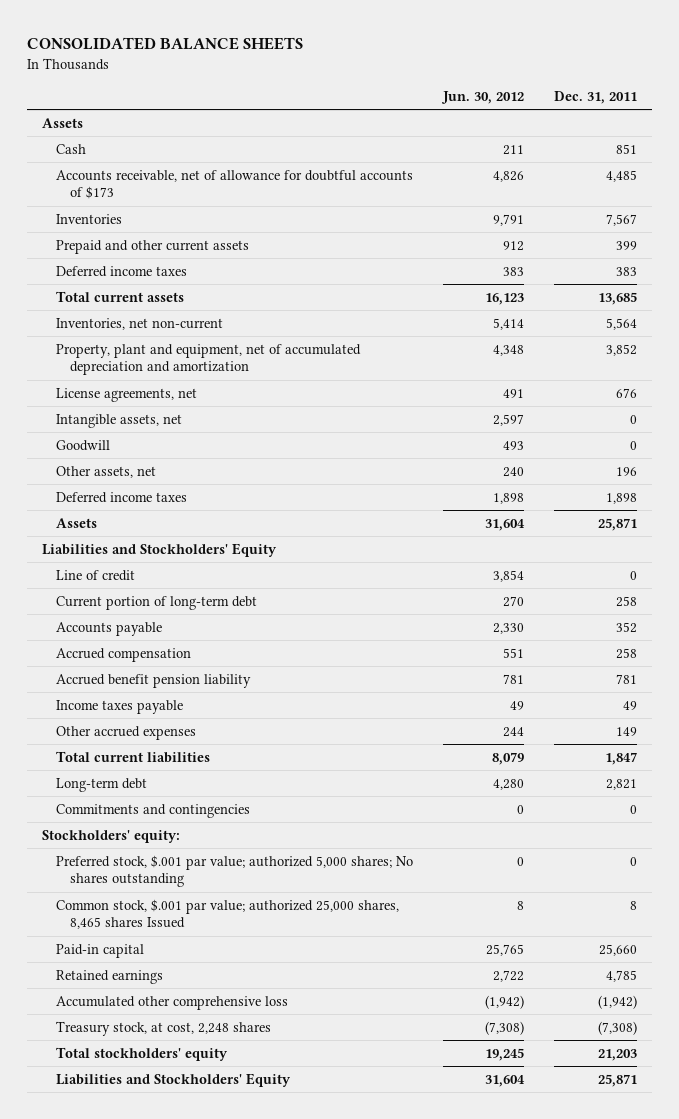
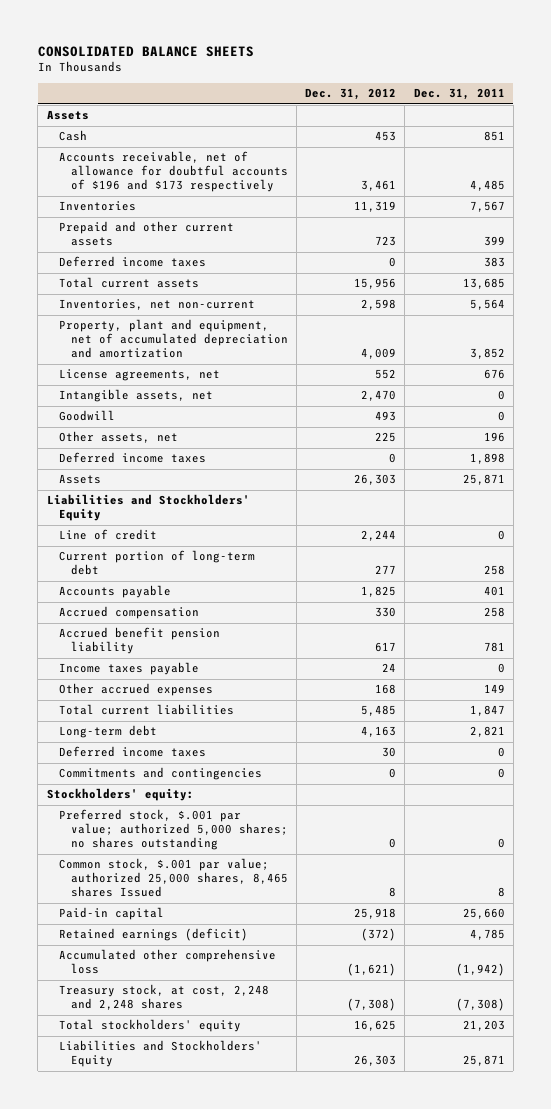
- | Jun. 30, 2012 | Dec. 31, 2011
+ | Dec. 31, 2012 | Dec. 31, 2011
- Accounts receivable, net of allowance for doubtful accounts of $173 | 4,826 | 4,485
+ Accounts receivable, net of allowance for doubtful accounts of $196 and $173 respectively | 3,461 | 4,485
- Accounts payable | 2,330 | 352
+ Accounts payable | 1,825 | 401
- Income taxes payable | 49 | 49
+ Income taxes payable | 24 | 0
+ Deferred income taxes | 30 | 0
- Preferred stock, $.001 par value; authorized 5,000 shares; No shares outstanding | 0 | 0
+ Preferred stock, $.001 par value; authorized 5,000 shares; no shares outstanding | 0 | 0
- Retained earnings | 2,722 | 4,785
+ Retained earnings (deficit) | (372) | 4,785
- Treasury stock, at cost, 2,248 shares | (7,308) | (7,308)
+ Treasury stock, at cost, 2,248 and 2,248 shares | (7,308) | (7,308)

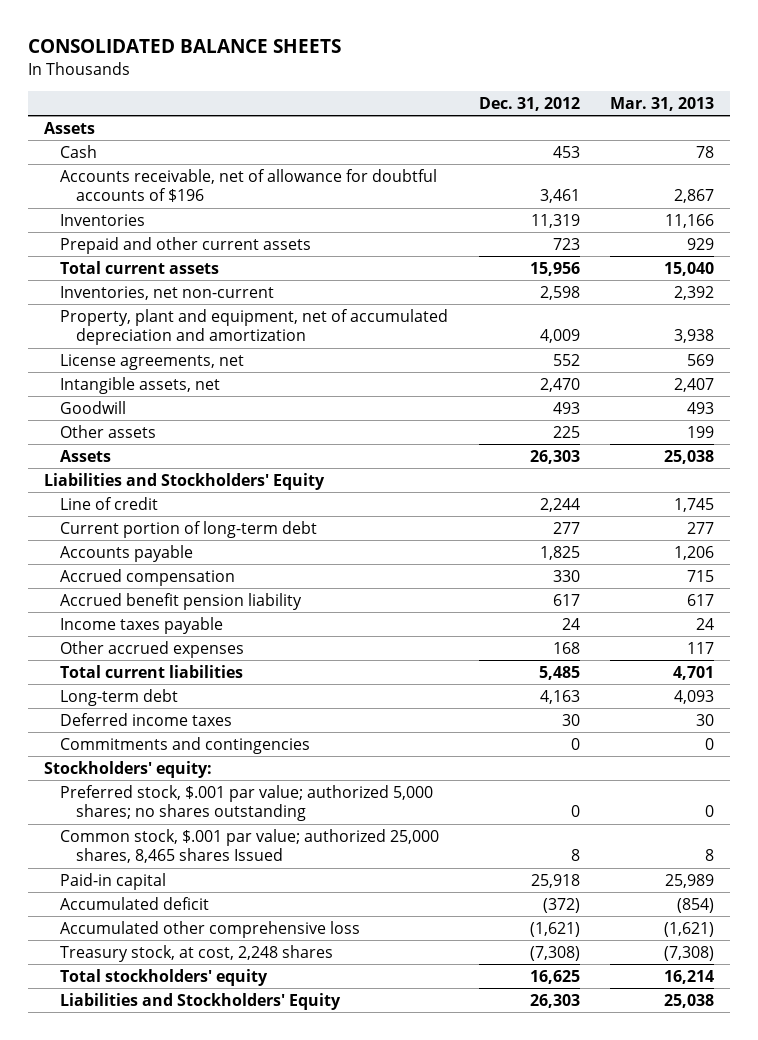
- | Dec. 31, 2012 | Dec. 31, 2011
+ | Dec. 31, 2012 | Mar. 31, 2013
- Accounts receivable, net of allowance for doubtful accounts of $196 and $173 respectively | 3,461 | 4,485
+ Accounts receivable, net of allowance for doubtful accounts of $196 | 3,461 | 2,867
- Deferred income taxes | 0 | 383
- Other assets, net | 225 | 196
- Deferred income taxes | 0 | 1,898
+ Other assets | 225 | 199
- Retained earnings (deficit) | (372) | 4,785
+ Accumulated deficit | (372) | (854)
- Treasury stock, at cost, 2,248 and 2,248 shares | (7,308) | (7,308)
+ Treasury stock, at cost, 2,248 shares | (7,308) | (7,308)

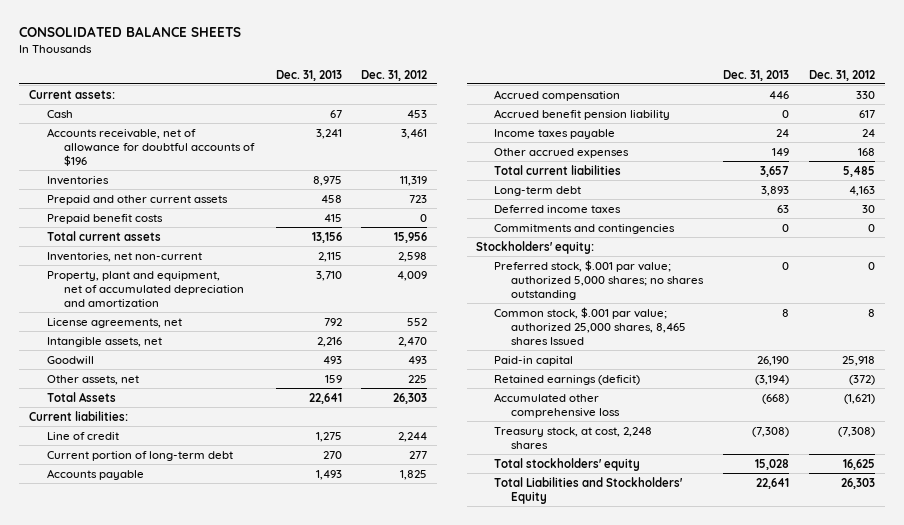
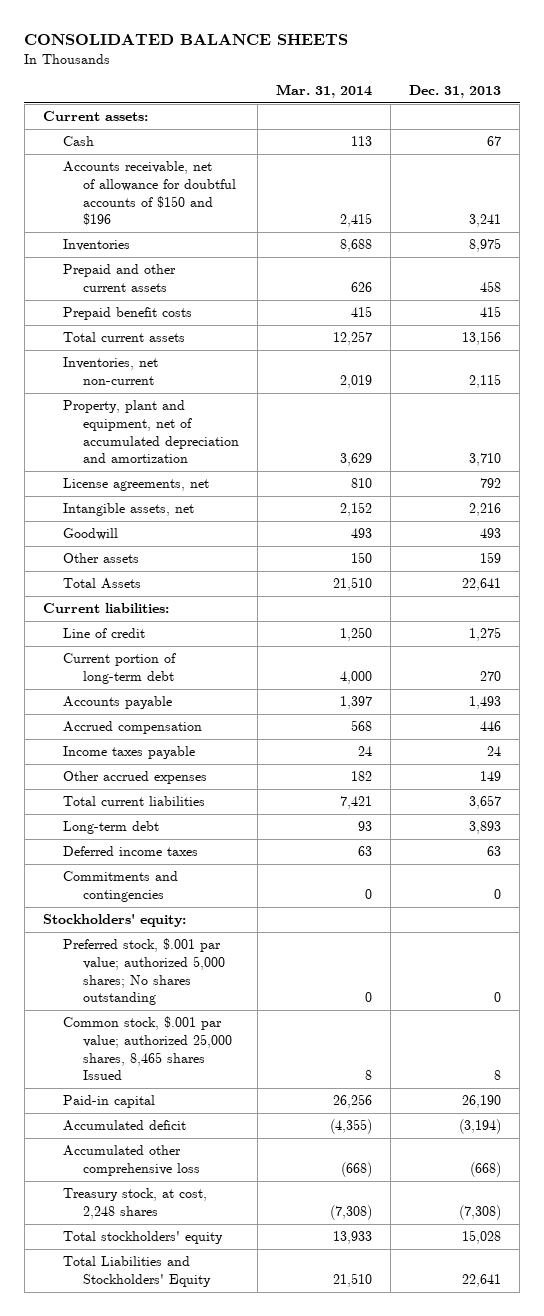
- | Dec. 31, 2013 | Dec. 31, 2012
+ | Mar. 31, 2014 | Dec. 31, 2013
- Accounts receivable, net of allowance for doubtful accounts of $196 | 3,241 | 3,461
+ Accounts receivable, net of allowance for doubtful accounts of $150 and $196 | 2,415 | 3,241
- Other assets, net | 159 | 225
+ Other assets | 150 | 159
- Accrued benefit pension liability | 0 | 617
- Preferred stock, $.001 par value; authorized 5,000 shares; no shares outstanding | 0 | 0
+ Preferred stock, $.001 par value; authorized 5,000 shares; No shares outstanding | 0 | 0
- Retained earnings (deficit) | (3,194) | (372)
+ Accumulated deficit | (4,355) | (3,194)

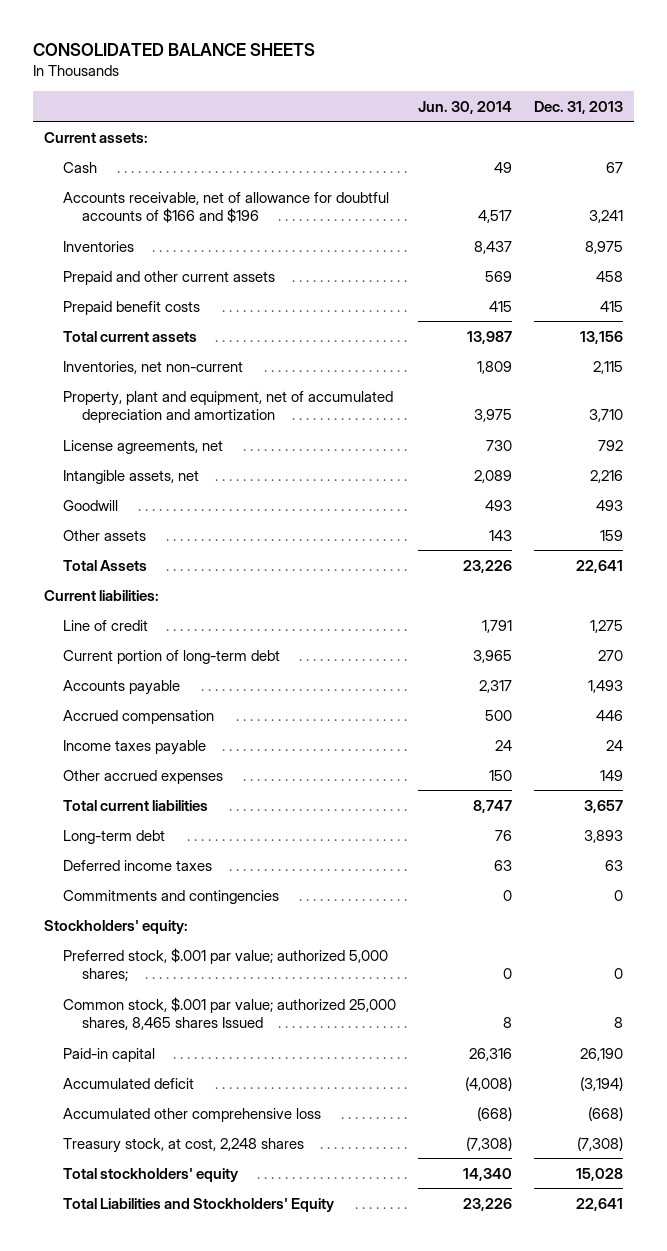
- | Mar. 31, 2014 | Dec. 31, 2013
+ | Jun. 30, 2014 | Dec. 31, 2013
- Accounts receivable, net of allowance for doubtful accounts of $150 and $196 | 2,415 | 3,241
+ Accounts receivable, net of allowance for doubtful accounts of $166 and $196 | 4,517 | 3,241
- Preferred stock, $.001 par value; authorized 5,000 shares; No shares outstanding | 0 | 0
+ Preferred stock, $.001 par value; authorized 5,000 shares; | 0 | 0

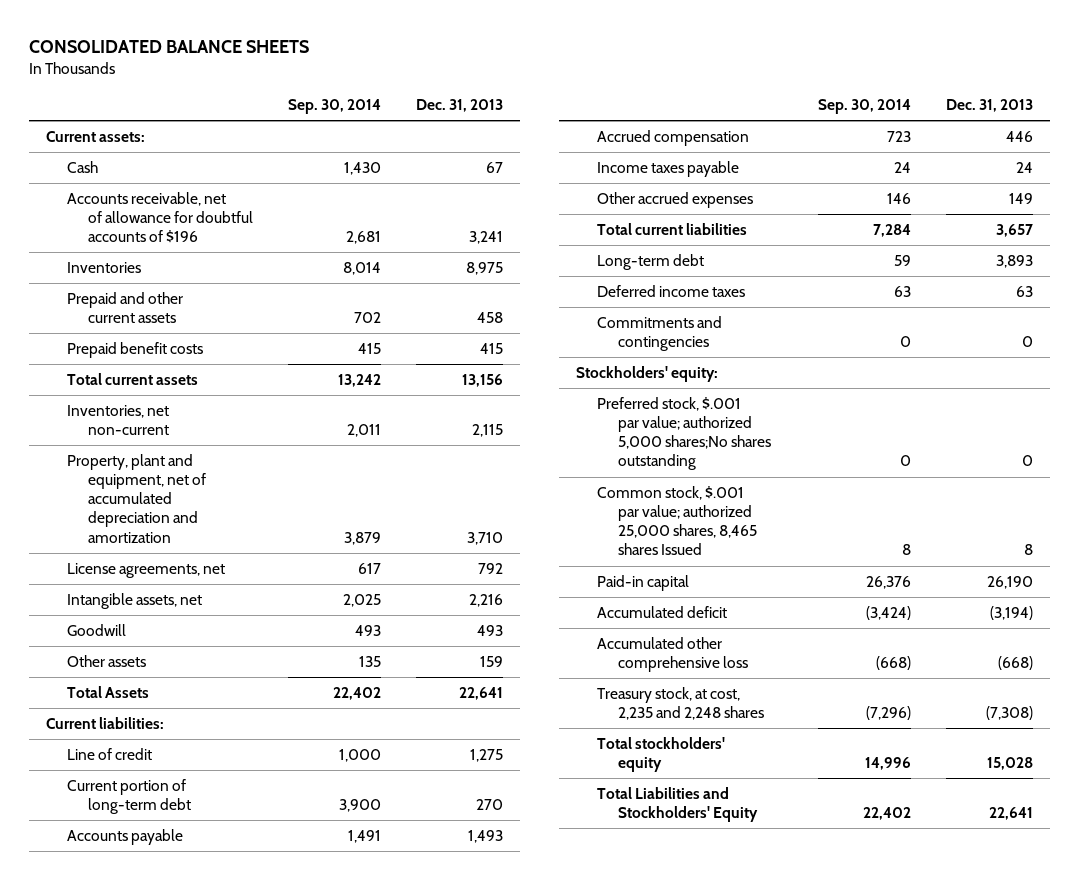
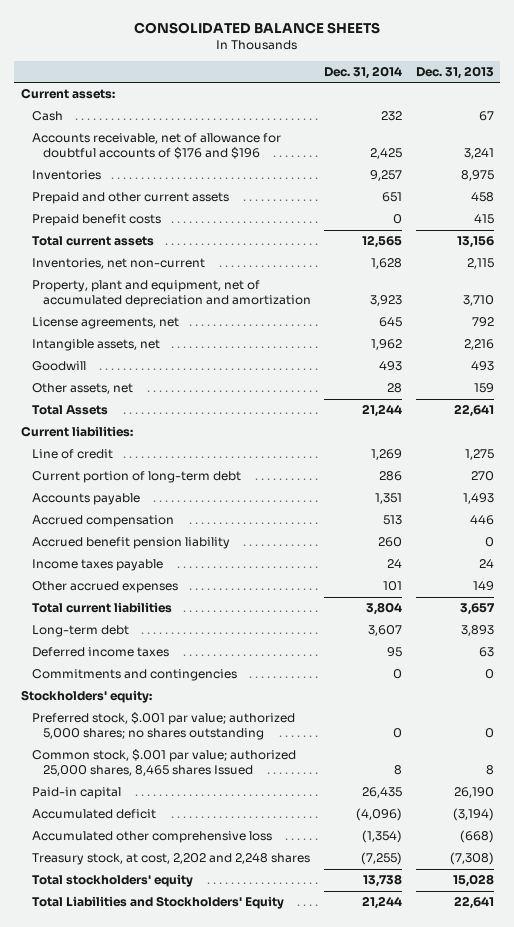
- | Sep. 30, 2014 | Dec. 31, 2013
+ | Dec. 31, 2014 | Dec. 31, 2013
- Accounts receivable, net of allowance for doubtful accounts of $196 | 2,681 | 3,241
+ Accounts receivable, net of allowance for doubtful accounts of $176 and $196 | 2,425 | 3,241
- Other assets | 135 | 159
+ Other assets, net | 28 | 159
+ Accrued benefit pension liability | 260 | 0
- Preferred stock, $.001 par value; authorized 5,000 shares;No shares outstanding | 0 | 0
+ Preferred stock, $.001 par value; authorized 5,000 shares; no shares outstanding | 0 | 0
- Treasury stock, at cost, 2,235 and 2,248 shares | (7,296) | (7,308)
+ Treasury stock, at cost, 2,202 and 2,248 shares | (7,255) | (7,308)

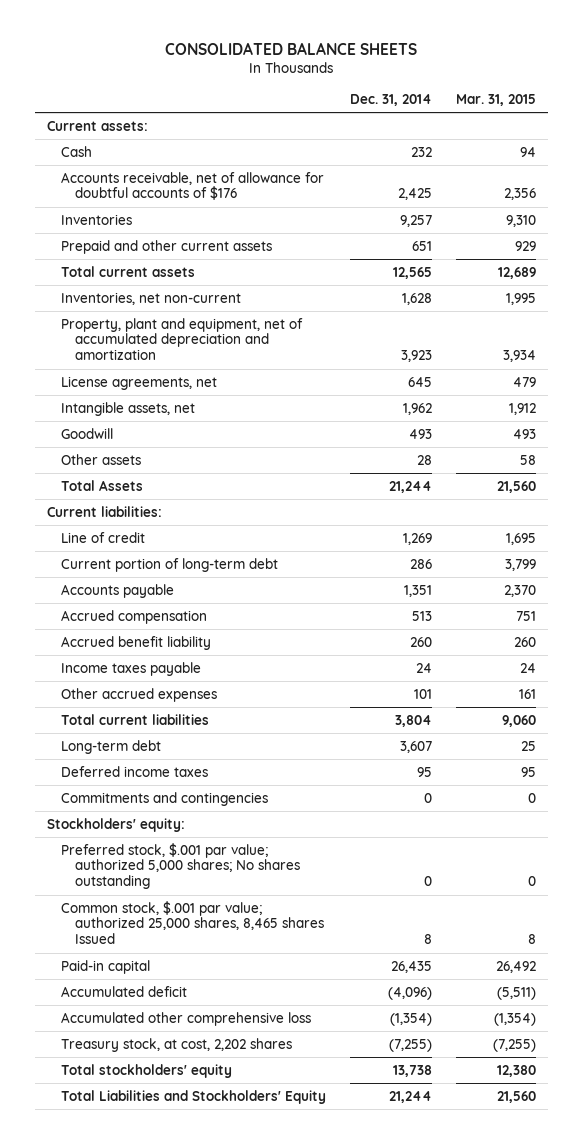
- | Dec. 31, 2014 | Dec. 31, 2013
+ | Dec. 31, 2014 | Mar. 31, 2015
- Accounts receivable, net of allowance for doubtful accounts of $176 and $196 | 2,425 | 3,241
+ Accounts receivable, net of allowance for doubtful accounts of $176 | 2,425 | 2,356
- Prepaid benefit costs | 0 | 415
- Other assets, net | 28 | 159
+ Other assets | 28 | 58
- Accrued benefit pension liability | 260 | 0
+ Accrued benefit liability | 260 | 260
- Preferred stock, $.001 par value; authorized 5,000 shares; no shares outstanding | 0 | 0
+ Preferred stock, $.001 par value; authorized 5,000 shares; No shares outstanding | 0 | 0
- Treasury stock, at cost, 2,202 and 2,248 shares | (7,255) | (7,308)
+ Treasury stock, at cost, 2,202 shares | (7,255) | (7,255)

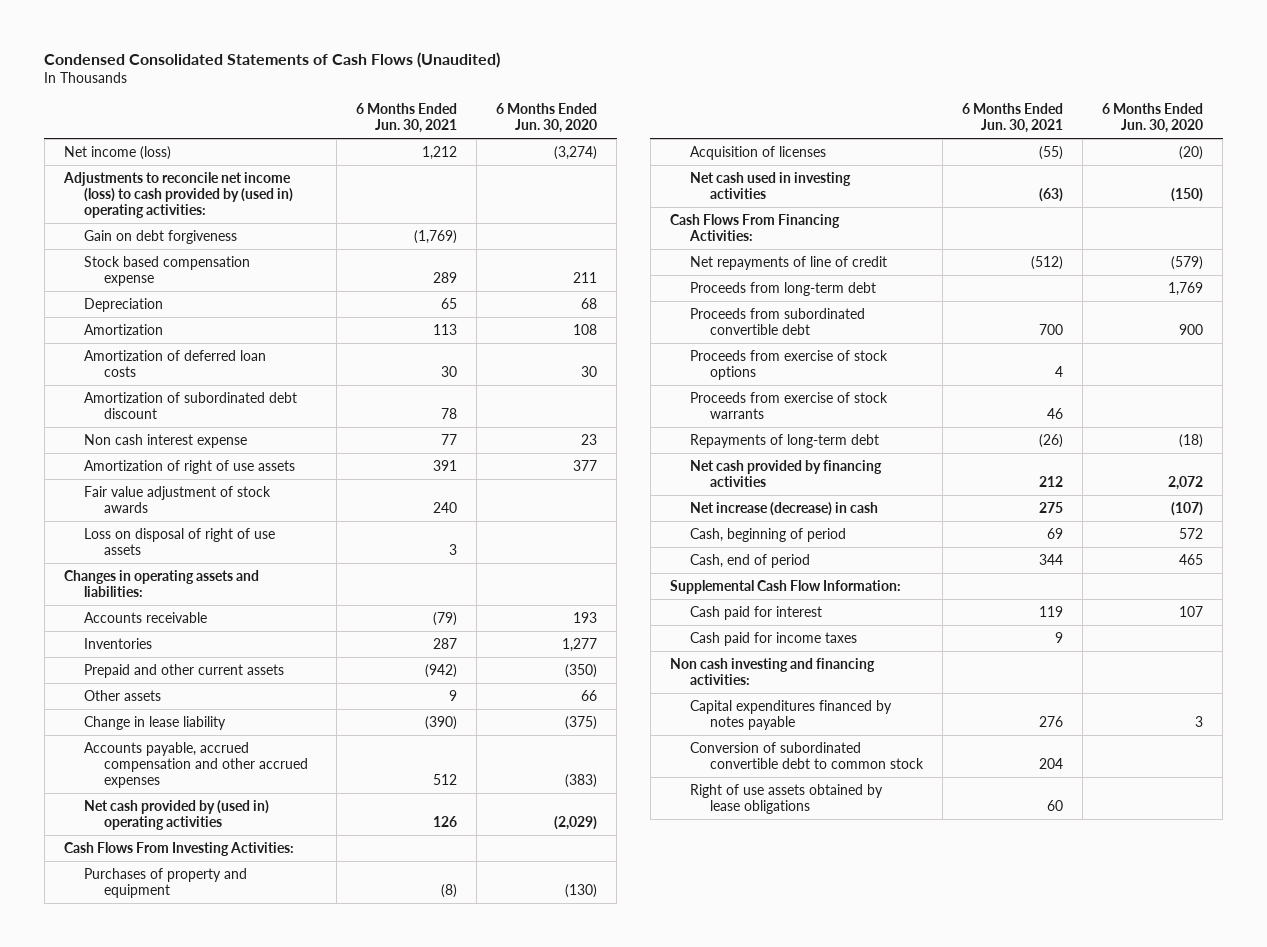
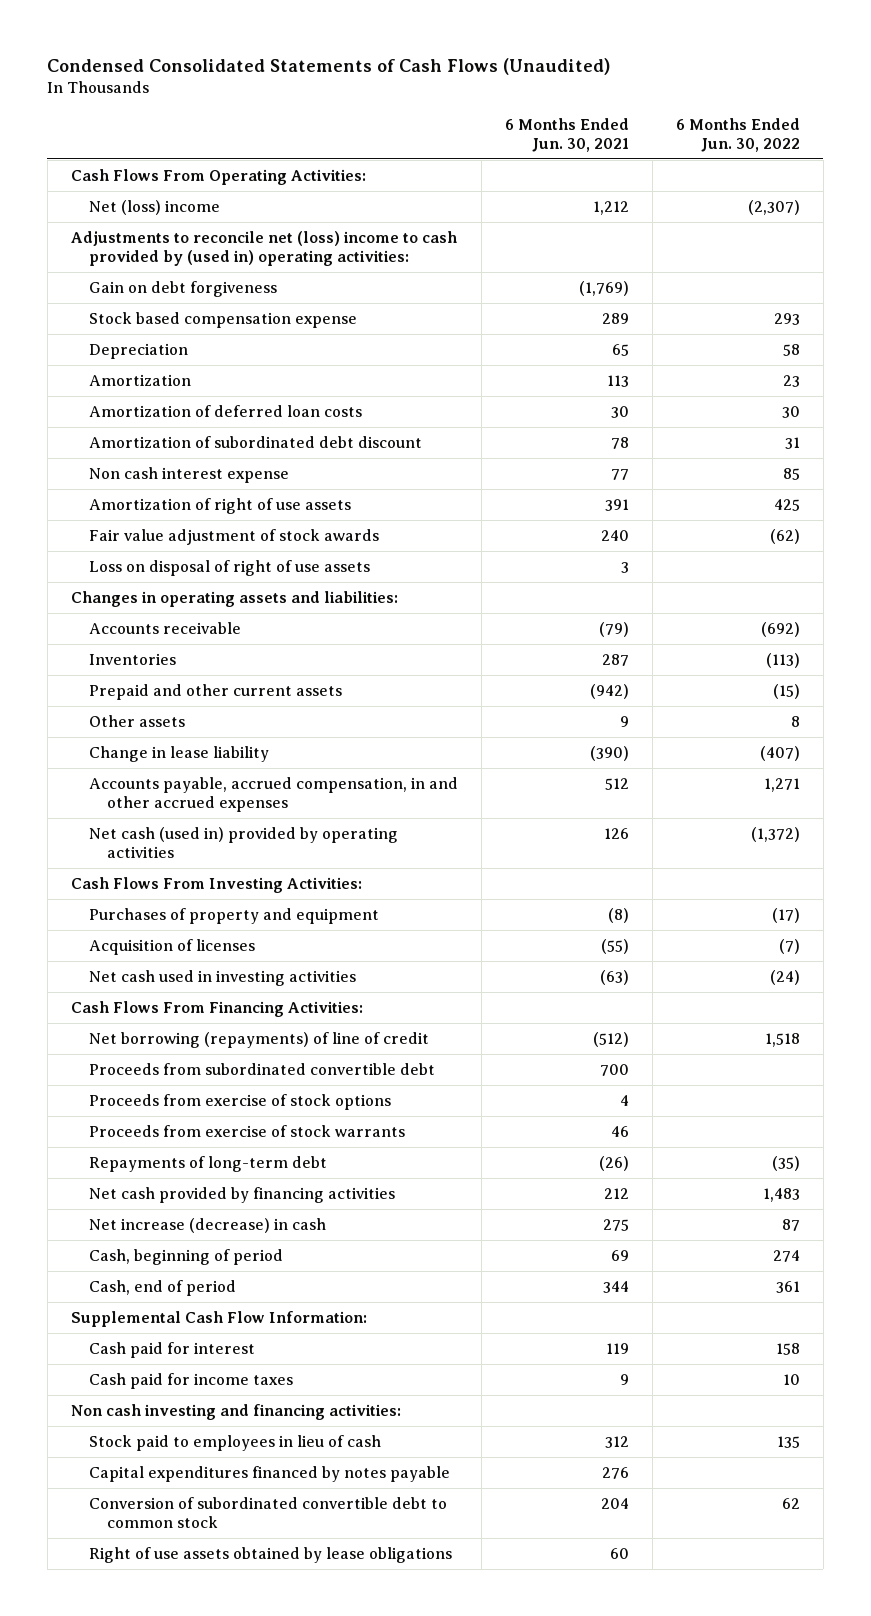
- | 6 Months Ended Jun. 30, 2021 | 6 Months Ended Jun. 30, 2020
+ | 6 Months Ended Jun. 30, 2021 | 6 Months Ended Jun. 30, 2022
- Net income (loss) | 1,212 | (3,274)
- Adjustments to reconcile net income (loss) to cash provided by (used in) operating activities:
+ Cash Flows From Operating Activities:
+ Net (loss) income | 1,212 | (2,307)
+ Adjustments to reconcile net (loss) income to cash provided by (used in) operating activities:
- Accounts payable, accrued compensation and other accrued expenses | 512 | (383)
- Net cash provided by (used in) operating activities | 126 | (2,029)
+ Accounts payable, accrued compensation, in and other accrued expenses | 512 | 1,271
+ Net cash (used in) provided by operating activities | 126 | (1,372)
- Net repayments of line of credit | (512) | (579)
- Proceeds from long-term debt | | 1,769
+ Net borrowing (repayments) of line of credit | (512) | 1,518
+ Stock paid to employees in lieu of cash | 312 | 135

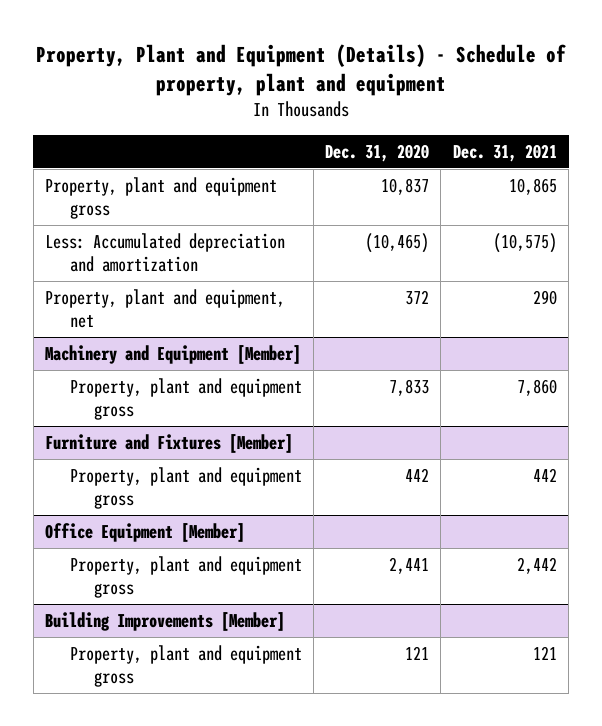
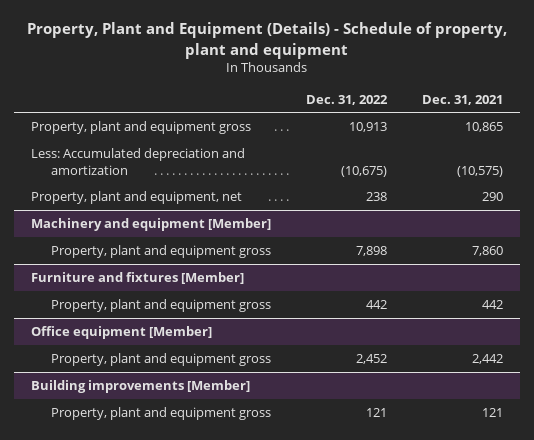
- | Dec. 31, 2020 | Dec. 31, 2021
+ | Dec. 31, 2022 | Dec. 31, 2021
- Machinery and Equipment [Member]
+ Machinery and equipment [Member]
- Furniture and Fixtures [Member]
+ Furniture and fixtures [Member]
- Office Equipment [Member]
+ Office equipment [Member]
- Building Improvements [Member]
+ Building improvements [Member]

